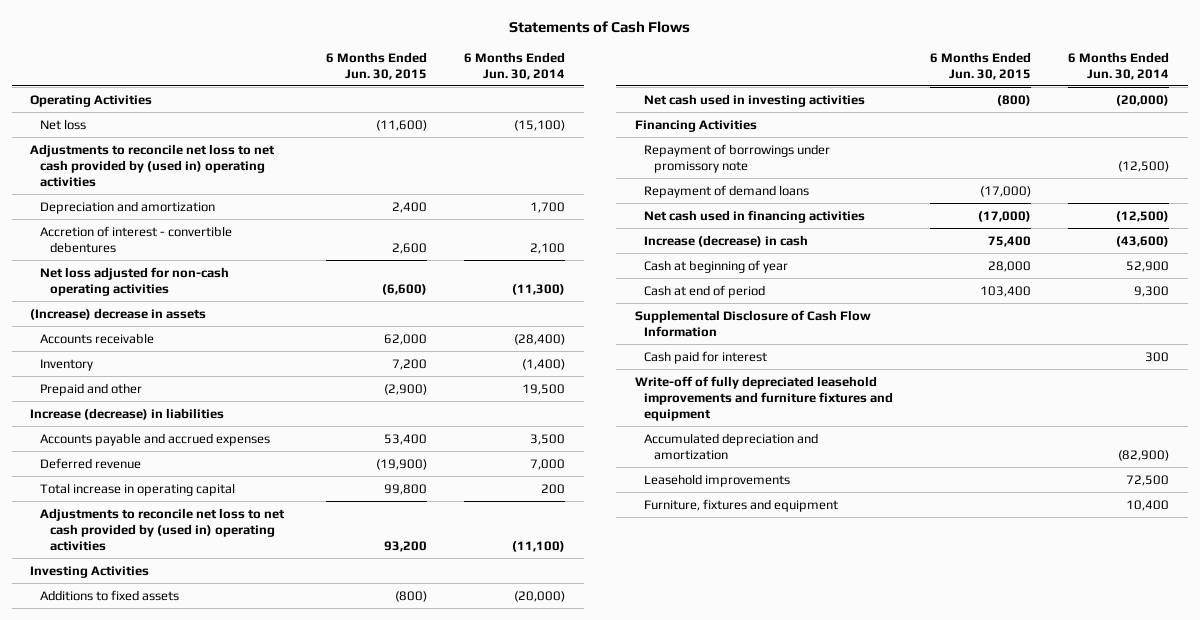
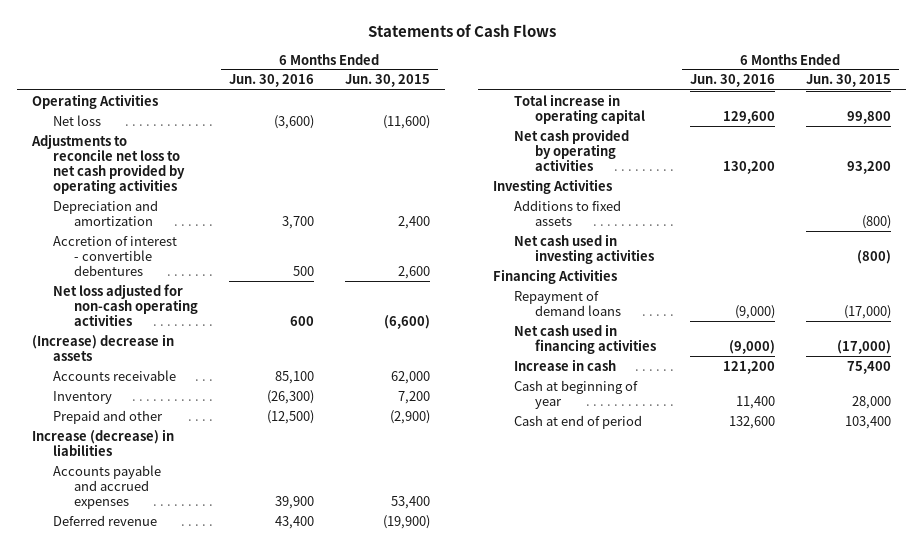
- | 6 Months Ended Jun. 30, 2015 | 6 Months Ended Jun. 30, 2014
+ | 6 Months Ended Jun. 30, 2016 | 6 Months Ended Jun. 30, 2015
- Adjustments to reconcile net loss to net cash provided by (used in) operating activities
+ Adjustments to reconcile net loss to net cash provided by operating activities
- Adjustments to reconcile net loss to net cash provided by (used in) operating activities | 93,200 | (11,100)
+ Net cash provided by operating activities | 130,200 | 93,200
- Repayment of borrowings under promissory note | | (12,500)
- Increase (decrease) in cash | 75,400 | (43,600)
+ Increase in cash | 121,200 | 75,400
- Supplemental Disclosure of Cash Flow Information
- Cash paid for interest | | 300
- Write-off of fully depreciated leasehold improvements and furniture fixtures and equipment
- Accumulated depreciation and amortization | | (82,900)
- Leasehold improvements | | 72,500
- Furniture, fixtures and equipment | | 10,400

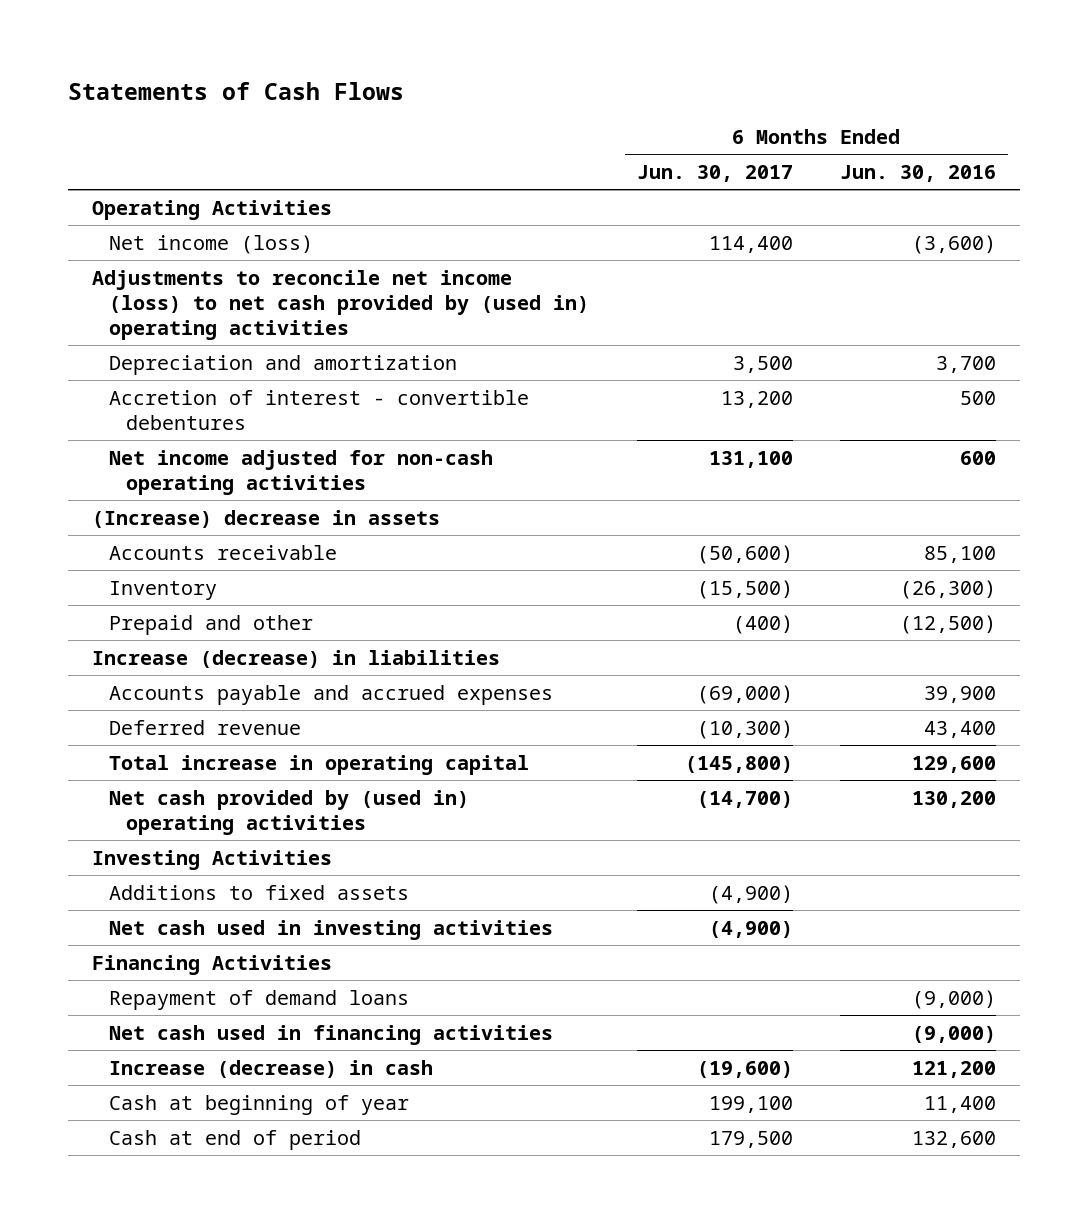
- | 6 Months Ended Jun. 30, 2016 | 6 Months Ended Jun. 30, 2015
+ | 6 Months Ended Jun. 30, 2017 | 6 Months Ended Jun. 30, 2016
- Net loss | (3,600) | (11,600)
- Adjustments to reconcile net loss to net cash provided by operating activities
+ Net income (loss) | 114,400 | (3,600)
+ Adjustments to reconcile net income (loss) to net cash provided by (used in) operating activities
- Net loss adjusted for non-cash operating activities | 600 | (6,600)
+ Net income adjusted for non-cash operating activities | 131,100 | 600
- Net cash provided by operating activities | 130,200 | 93,200
+ Net cash provided by (used in) operating activities | (14,700) | 130,200
- Increase in cash | 121,200 | 75,400
+ Increase (decrease) in cash | (19,600) | 121,200

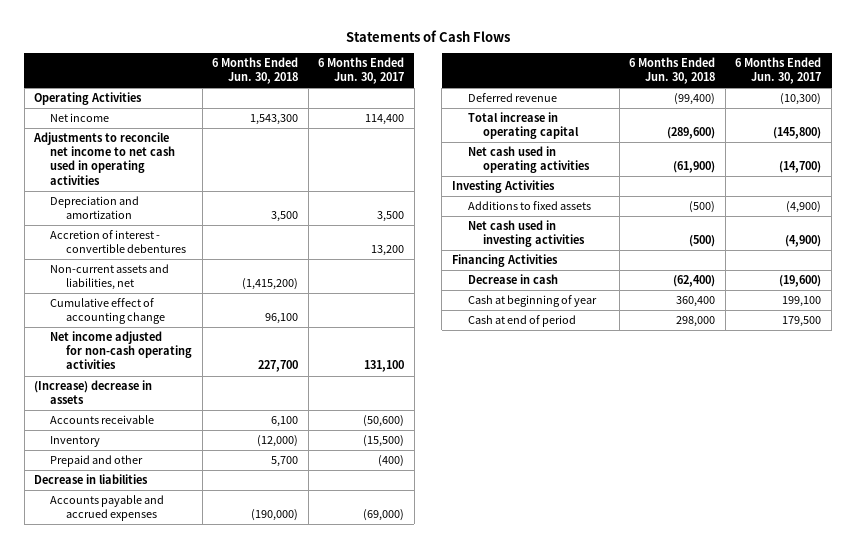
- | 6 Months Ended Jun. 30, 2017 | 6 Months Ended Jun. 30, 2016
+ | 6 Months Ended Jun. 30, 2018 | 6 Months Ended Jun. 30, 2017
- Net income (loss) | 114,400 | (3,600)
- Adjustments to reconcile net income (loss) to net cash provided by (used in) operating activities
+ Net income | 1,543,300 | 114,400
+ Adjustments to reconcile net income to net cash used in operating activities
+ Non-current assets and liabilities, net | (1,415,200) |
+ Cumulative effect of accounting change | 96,100 |
- Increase (decrease) in liabilities
+ Decrease in liabilities
- Net cash provided by (used in) operating activities | (14,700) | 130,200
+ Net cash used in operating activities | (61,900) | (14,700)
- Repayment of demand loans | | (9,000)
- Net cash used in financing activities | | (9,000)
- Increase (decrease) in cash | (19,600) | 121,200
+ Decrease in cash | (62,400) | (19,600)

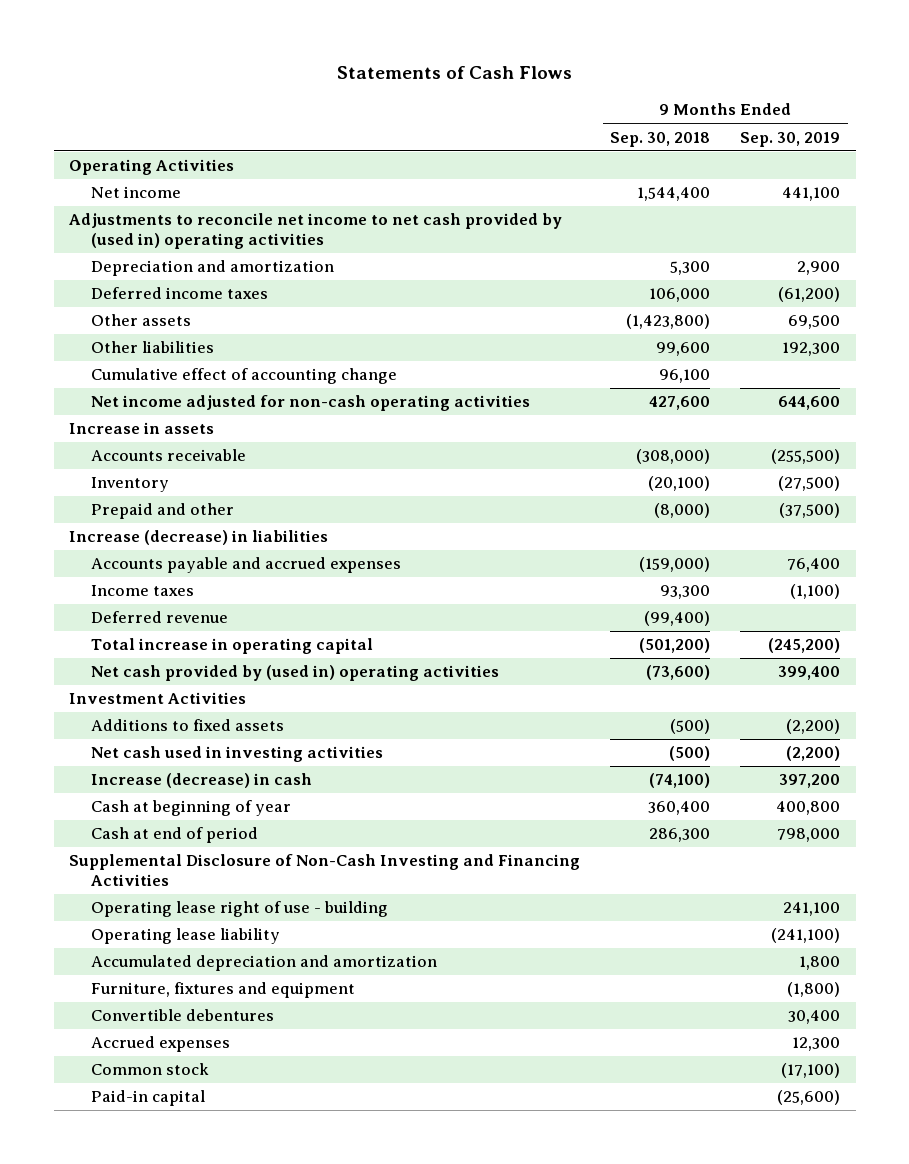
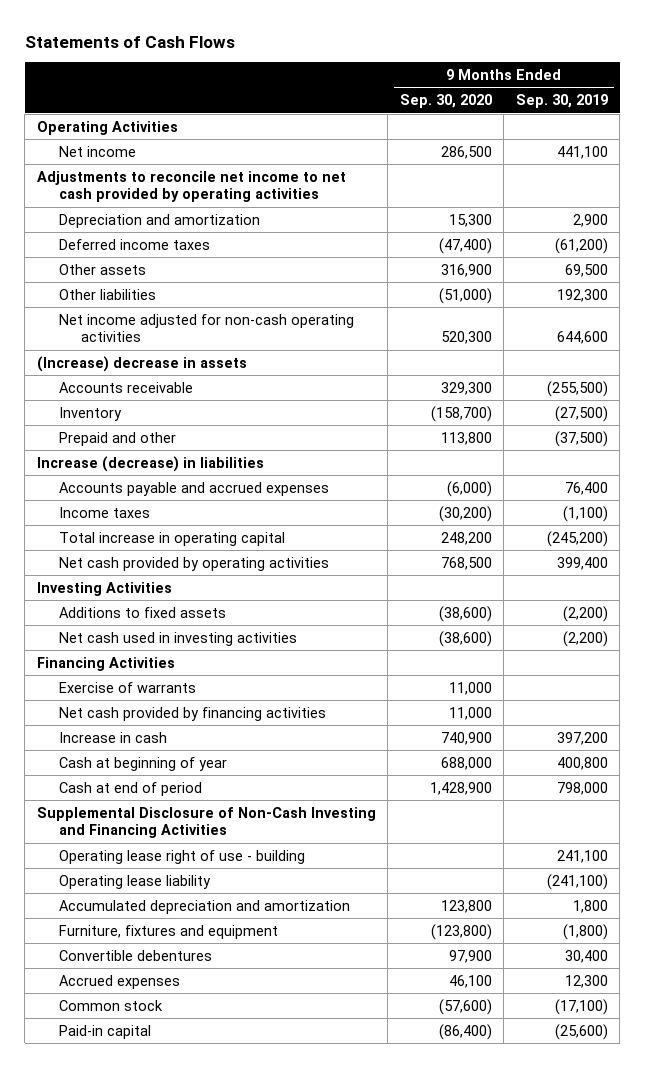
- | 9 Months Ended Sep. 30, 2018 | 9 Months Ended Sep. 30, 2019
+ | 9 Months Ended Sep. 30, 2020 | 9 Months Ended Sep. 30, 2019
- Adjustments to reconcile net income to net cash provided by (used in) operating activities
+ Adjustments to reconcile net income to net cash provided by operating activities
- Cumulative effect of accounting change | 96,100 |
- Increase in assets
+ (Increase) decrease in assets
- Deferred revenue | (99,400) |
- Net cash provided by (used in) operating activities | (73,600) | 399,400
- Investment Activities
+ Net cash provided by operating activities | 768,500 | 399,400
+ Investing Activities
- Increase (decrease) in cash | (74,100) | 397,200
+ Financing Activities
+ Exercise of warrants | 11,000 |
+ Net cash provided by financing activities | 11,000 |
+ Increase in cash | 740,900 | 397,200

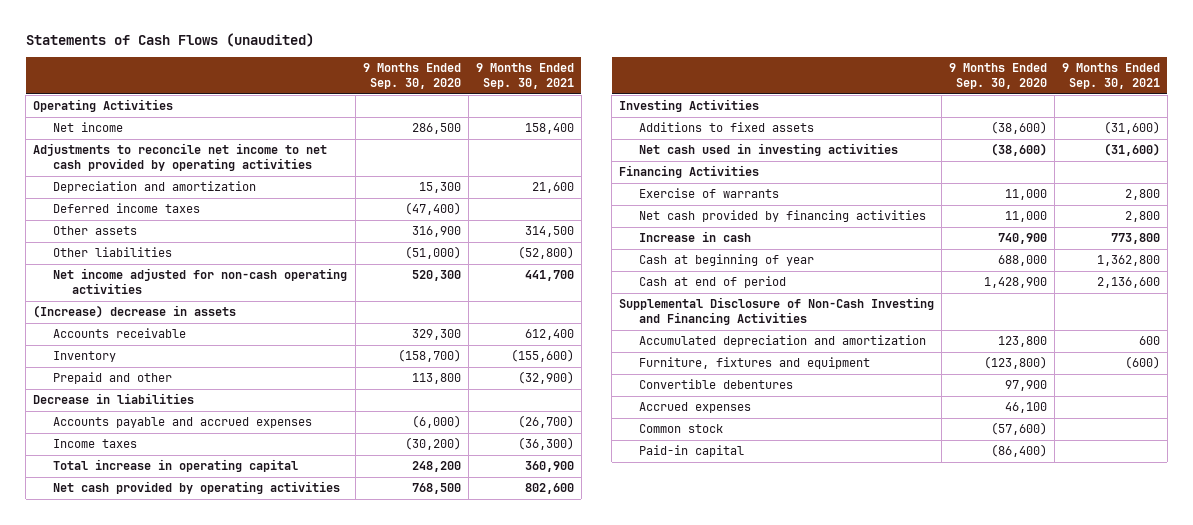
- Statements of Cash Flows
+ Statements of Cash Flows (unaudited)
- | 9 Months Ended Sep. 30, 2020 | 9 Months Ended Sep. 30, 2019
+ | 9 Months Ended Sep. 30, 2020 | 9 Months Ended Sep. 30, 2021
- Increase (decrease) in liabilities
+ Decrease in liabilities
- Operating lease right of use - building | | 241,100
- Operating lease liability | | (241,100)

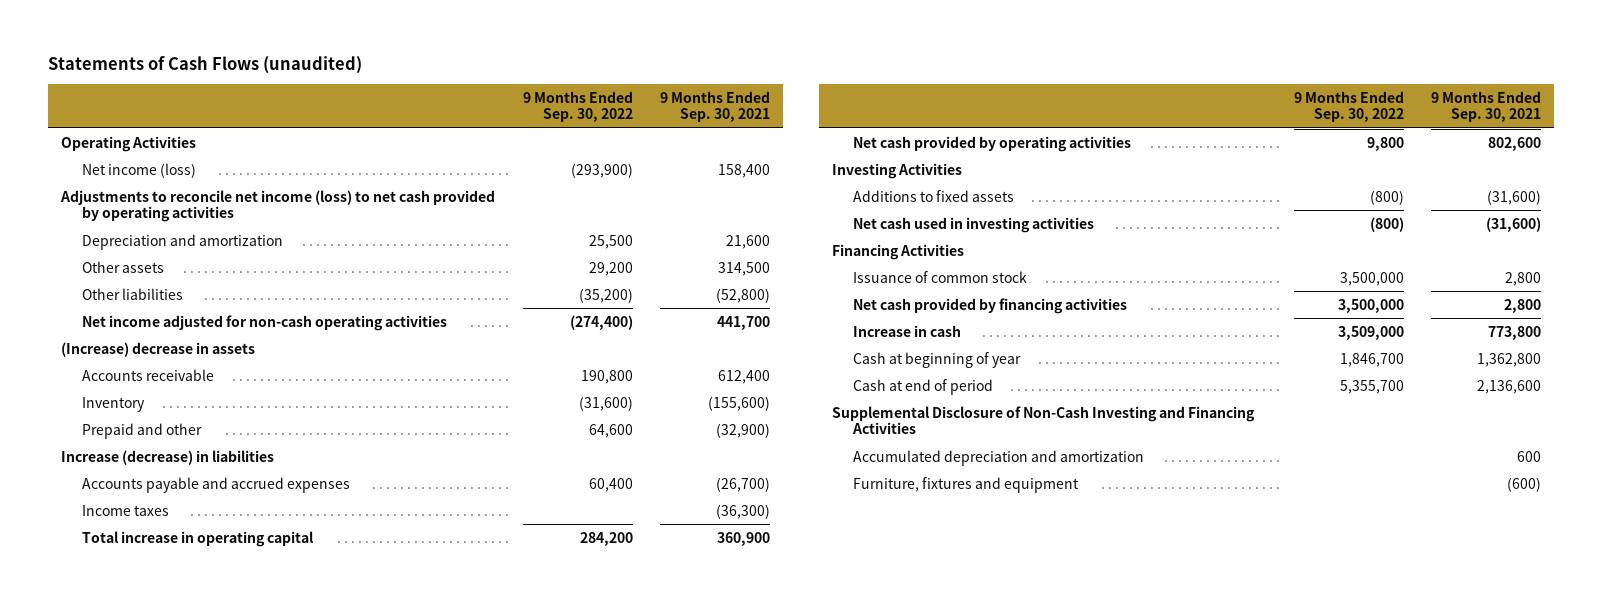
- | 9 Months Ended Sep. 30, 2020 | 9 Months Ended Sep. 30, 2021
+ | 9 Months Ended Sep. 30, 2022 | 9 Months Ended Sep. 30, 2021
- Net income | 286,500 | 158,400
- Adjustments to reconcile net income to net cash provided by operating activities
+ Net income (loss) | (293,900) | 158,400
+ Adjustments to reconcile net income (loss) to net cash provided by operating activities
- Deferred income taxes | (47,400) |
- Decrease in liabilities
+ Increase (decrease) in liabilities
- Exercise of warrants | 11,000 | 2,800
+ Issuance of common stock | 3,500,000 | 2,800
- Convertible debentures | 97,900 |
- Accrued expenses | 46,100 |
- Common stock | (57,600) |
- Paid-in capital | (86,400) |

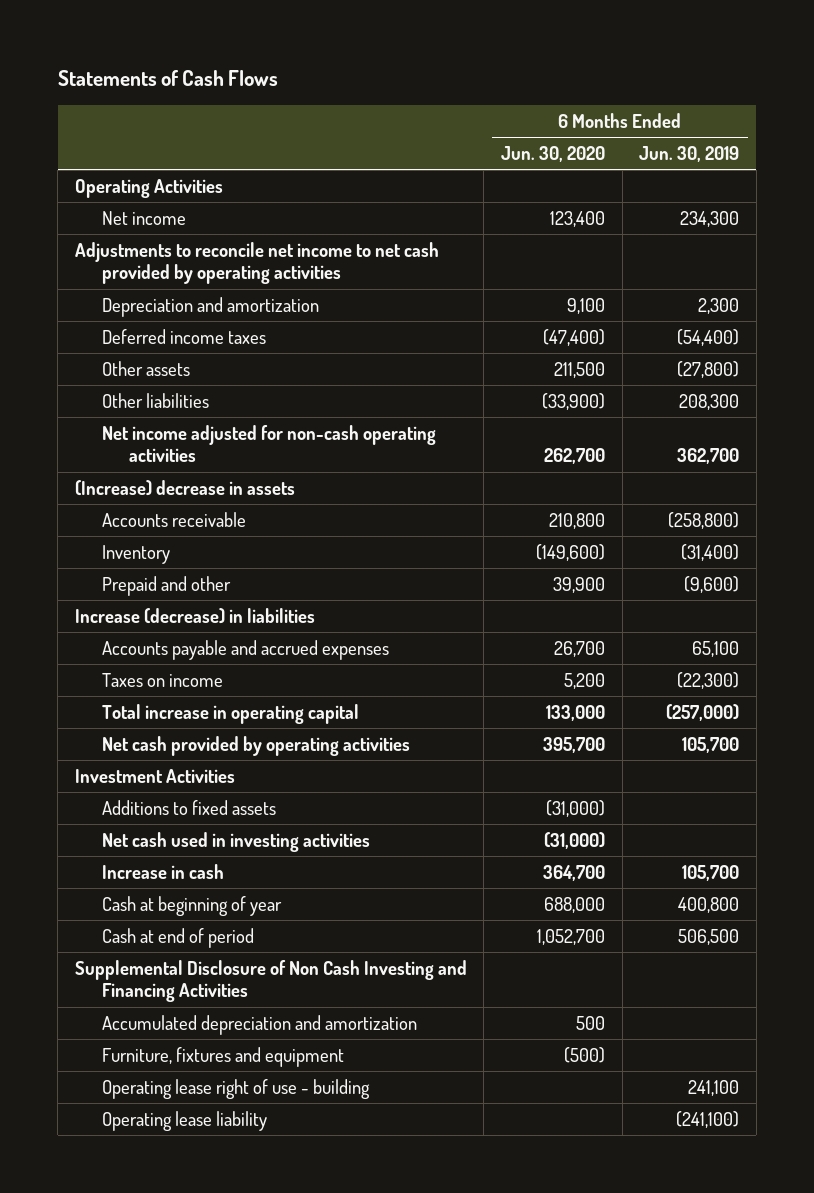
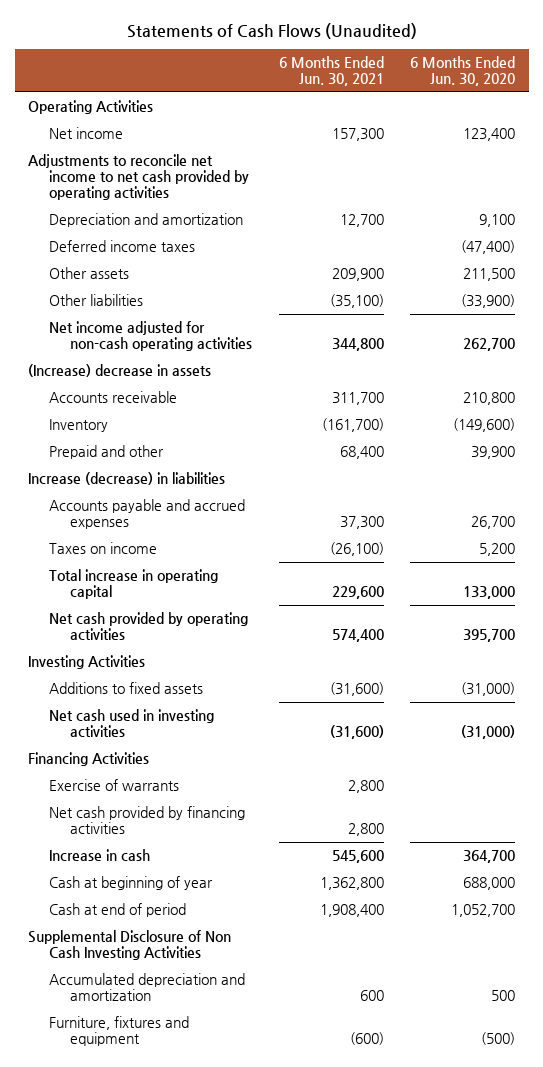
- Statements of Cash Flows
+ Statements of Cash Flows (Unaudited)
- | 6 Months Ended Jun. 30, 2020 | 6 Months Ended Jun. 30, 2019
+ | 6 Months Ended Jun. 30, 2021 | 6 Months Ended Jun. 30, 2020
- Investment Activities
+ Investing Activities
+ Financing Activities
+ Exercise of warrants | 2,800 |
+ Net cash provided by financing activities | 2,800 |
- Supplemental Disclosure of Non Cash Investing and Financing Activities
+ Supplemental Disclosure of Non Cash Investing Activities
- Operating lease right of use - building | | 241,100
- Operating lease liability | | (241,100)

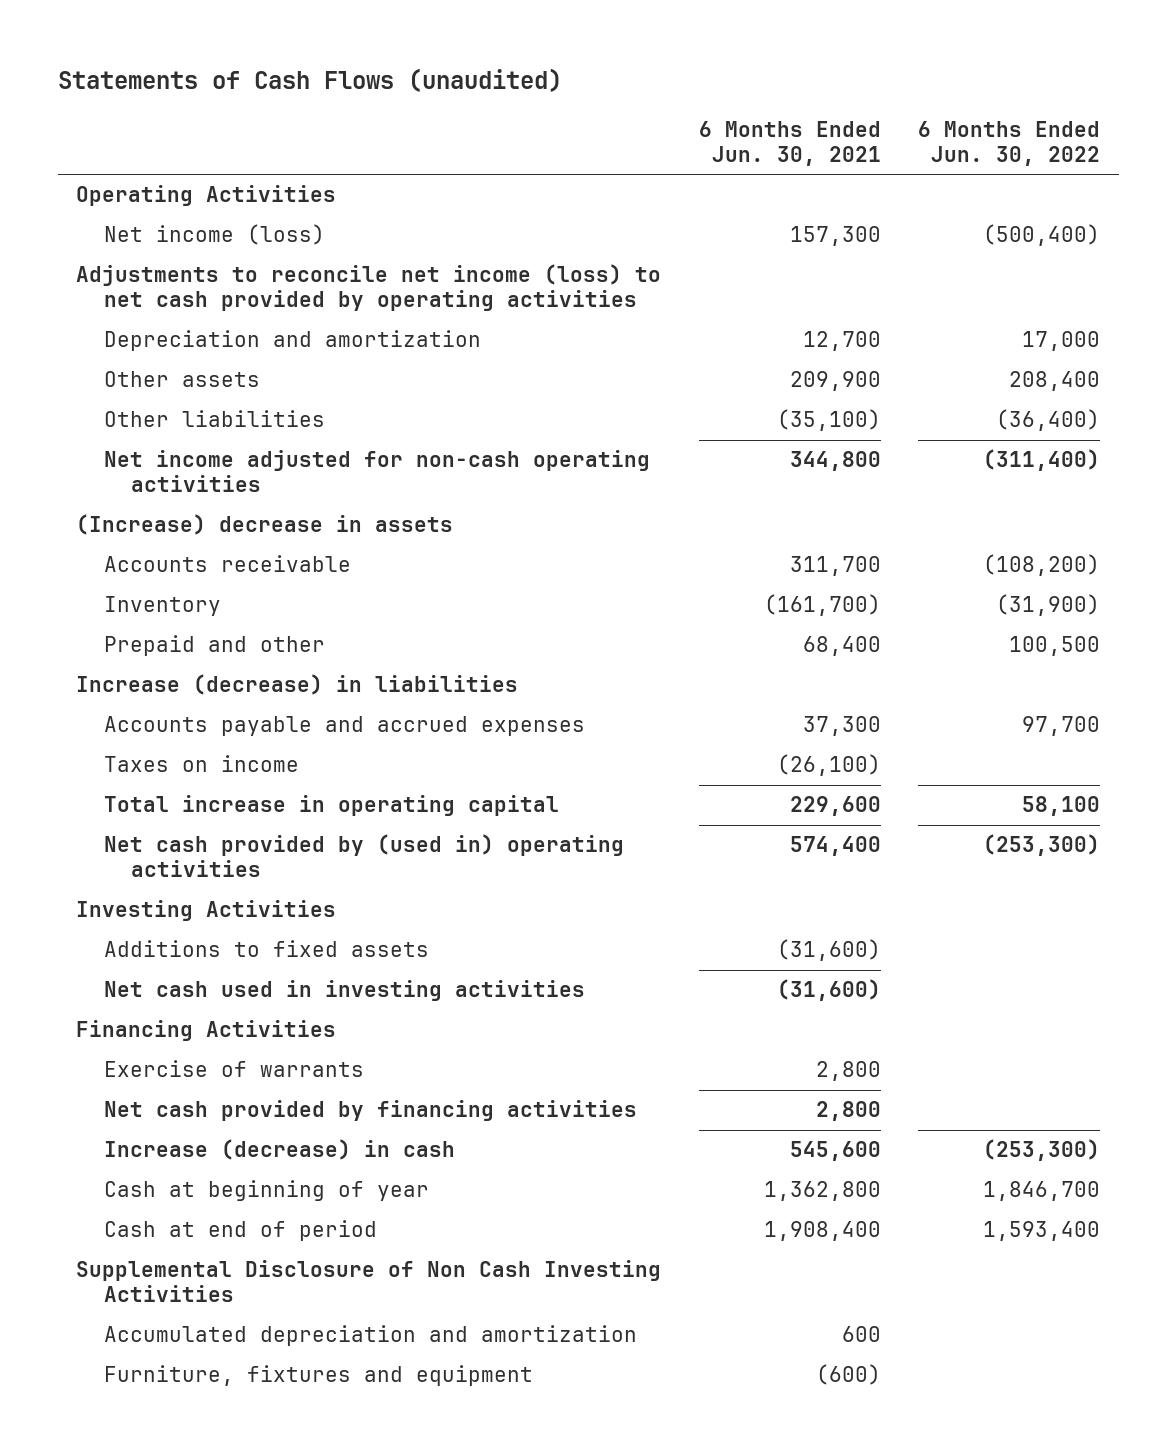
- Statements of Cash Flows (Unaudited)
+ Statements of Cash Flows (unaudited)
- | 6 Months Ended Jun. 30, 2021 | 6 Months Ended Jun. 30, 2020
+ | 6 Months Ended Jun. 30, 2021 | 6 Months Ended Jun. 30, 2022
- Net income | 157,300 | 123,400
- Adjustments to reconcile net income to net cash provided by operating activities
+ Net income (loss) | 157,300 | (500,400)
+ Adjustments to reconcile net income (loss) to net cash provided by operating activities
- Deferred income taxes | | (47,400)
- Net cash provided by operating activities | 574,400 | 395,700
+ Net cash provided by (used in) operating activities | 574,400 | (253,300)
- Increase in cash | 545,600 | 364,700
+ Increase (decrease) in cash | 545,600 | (253,300)

